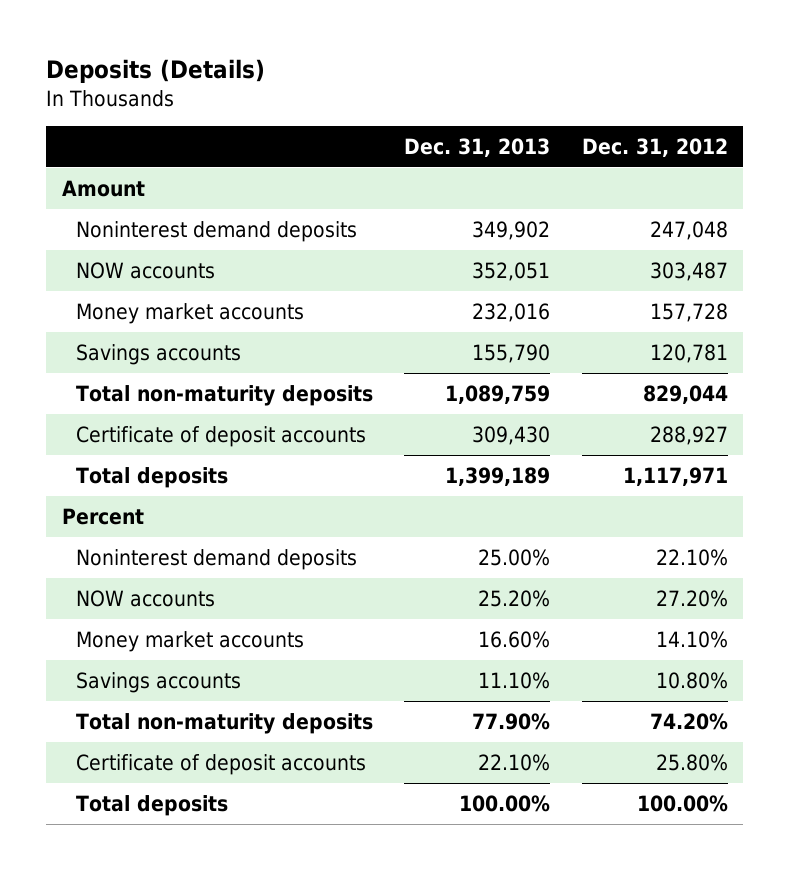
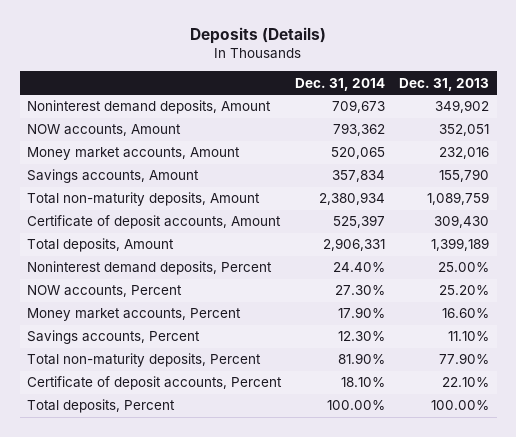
- | Dec. 31, 2013 | Dec. 31, 2012
+ | Dec. 31, 2014 | Dec. 31, 2013
- Amount
- Noninterest demand deposits | 349,902 | 247,048
- NOW accounts | 352,051 | 303,487
- Money market accounts | 232,016 | 157,728
- Savings accounts | 155,790 | 120,781
- Total non-maturity deposits | 1,089,759 | 829,044
- Certificate of deposit accounts | 309,430 | 288,927
- Total deposits | 1,399,189 | 1,117,971
- Percent
- Noninterest demand deposits | 25.00% | 22.10%
- NOW accounts | 25.20% | 27.20%
- Money market accounts | 16.60% | 14.10%
- Savings accounts | 11.10% | 10.80%
- Total non-maturity deposits | 77.90% | 74.20%
- Certificate of deposit accounts | 22.10% | 25.80%
- Total deposits | 100.00% | 100.00%
+ Noninterest demand deposits, Amount | 709,673 | 349,902
+ NOW accounts, Amount | 793,362 | 352,051
+ Money market accounts, Amount | 520,065 | 232,016
+ Savings accounts, Amount | 357,834 | 155,790
+ Total non-maturity deposits, Amount | 2,380,934 | 1,089,759
+ Certificate of deposit accounts, Amount | 525,397 | 309,430
+ Total deposits, Amount | 2,906,331 | 1,399,189
+ Noninterest demand deposits, Percent | 24.40% | 25.00%
+ NOW accounts, Percent | 27.30% | 25.20%
+ Money market accounts, Percent | 17.90% | 16.60%
+ Savings accounts, Percent | 12.30% | 11.10%
+ Total non-maturity deposits, Percent | 81.90% | 77.90%
+ Certificate of deposit accounts, Percent | 18.10% | 22.10%
+ Total deposits, Percent | 100.00% | 100.00%

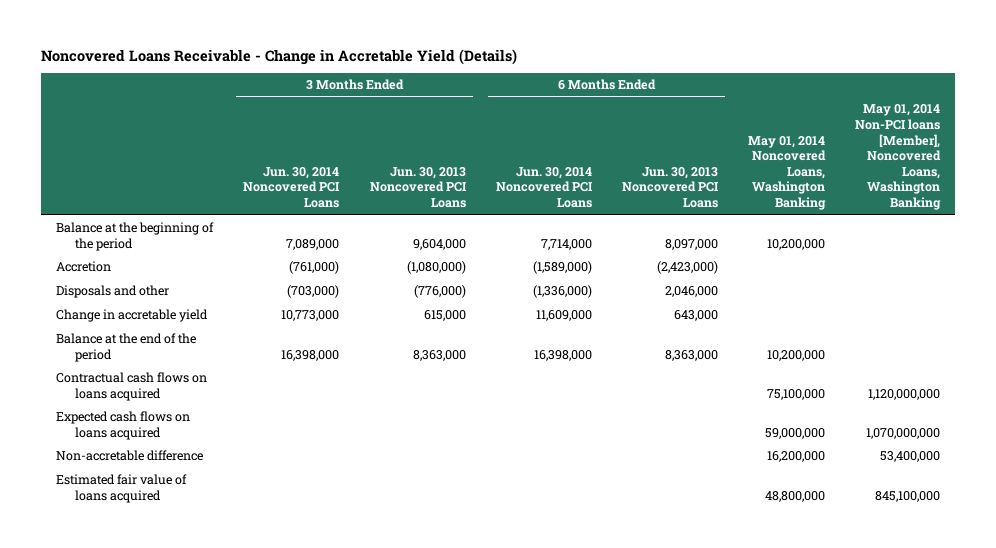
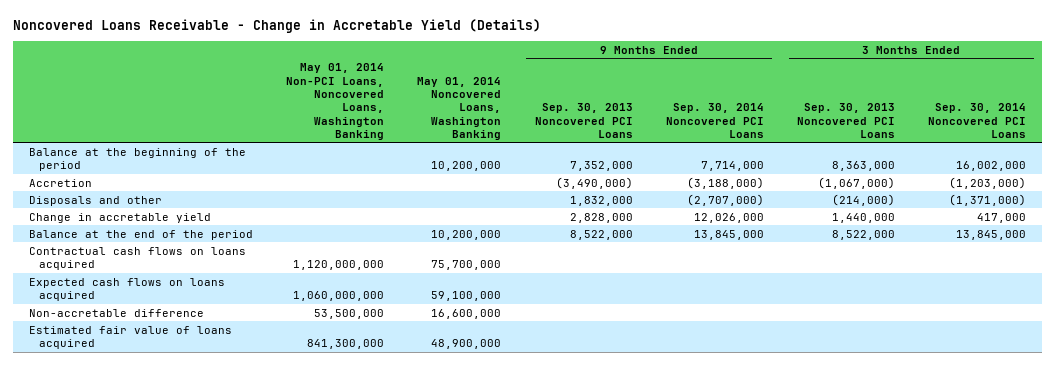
- | 3 Months Ended Jun. 30, 2014 Noncovered PCI Loans | 3 Months Ended Jun. 30, 2013 Noncovered PCI Loans | 6 Months Ended Jun. 30, 2014 Noncovered PCI Loans | 6 Months Ended Jun. 30, 2013 Noncovered PCI Loans | May 01, 2014 Noncovered Loans, Washington Banking | May 01, 2014 Non-PCI loans [Member], Noncovered Loans, Washington Banking
+ | May 01, 2014 Non-PCI Loans, Noncovered Loans, Washington Banking | May 01, 2014 Noncovered Loans, Washington Banking | 9 Months Ended Sep. 30, 2013 Noncovered PCI Loans | 9 Months Ended Sep. 30, 2014 Noncovered PCI Loans | 3 Months Ended Sep. 30, 2013 Noncovered PCI Loans | 3 Months Ended Sep. 30, 2014 Noncovered PCI Loans
- Contractual cash flows on loans acquired | | | | | 75,100,000 | 1,120,000,000
- Expected cash flows on loans acquired | | | | | 59,000,000 | 1,070,000,000
- Non-accretable difference | | | | | 16,200,000 | 53,400,000
- Estimated fair value of loans acquired | | | | | 48,800,000 | 845,100,000
+ Contractual cash flows on loans acquired | 1,120,000,000 | 75,700,000 | | | |
+ Expected cash flows on loans acquired | 1,060,000,000 | 59,100,000 | | | |
+ Non-accretable difference | 53,500,000 | 16,600,000 | | | |
+ Estimated fair value of loans acquired | 841,300,000 | 48,900,000 | | | |

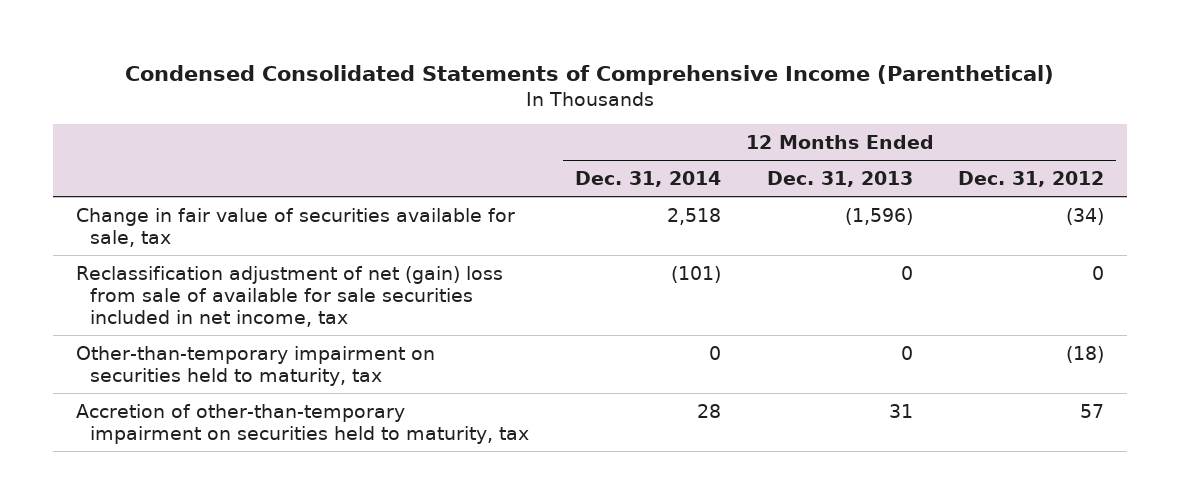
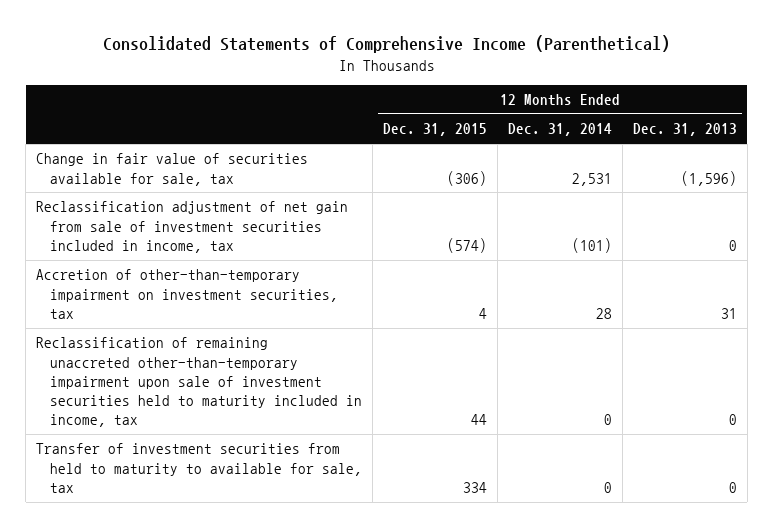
- Condensed Consolidated Statements of Comprehensive Income (Parenthetical)
+ Consolidated Statements of Comprehensive Income (Parenthetical)
- | 12 Months Ended Dec. 31, 2014 | 12 Months Ended Dec. 31, 2013 | 12 Months Ended Dec. 31, 2012
+ | 12 Months Ended Dec. 31, 2015 | 12 Months Ended Dec. 31, 2014 | 12 Months Ended Dec. 31, 2013
- Change in fair value of securities available for sale, tax | 2,518 | (1,596) | (34)
- Reclassification adjustment of net (gain) loss from sale of available for sale securities included in net income, tax | (101) | 0 | 0
- Other-than-temporary impairment on securities held to maturity, tax | 0 | 0 | (18)
- Accretion of other-than-temporary impairment on securities held to maturity, tax | 28 | 31 | 57
+ Change in fair value of securities available for sale, tax | (306) | 2,531 | (1,596)
+ Reclassification adjustment of net gain from sale of investment securities included in income, tax | (574) | (101) | 0
+ Accretion of other-than-temporary impairment on investment securities, tax | 4 | 28 | 31
+ Reclassification of remaining unaccreted other-than-temporary impairment upon sale of investment securities held to maturity included in income, tax | 44 | 0 | 0
+ Transfer of investment securities from held to maturity to available for sale, tax | 334 | 0 | 0

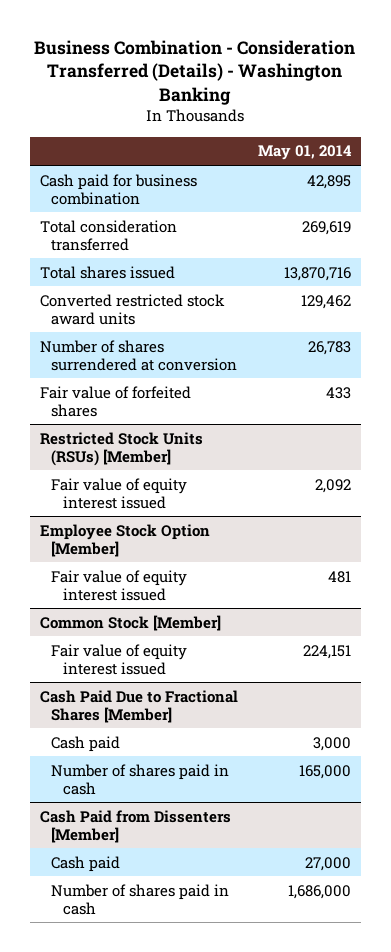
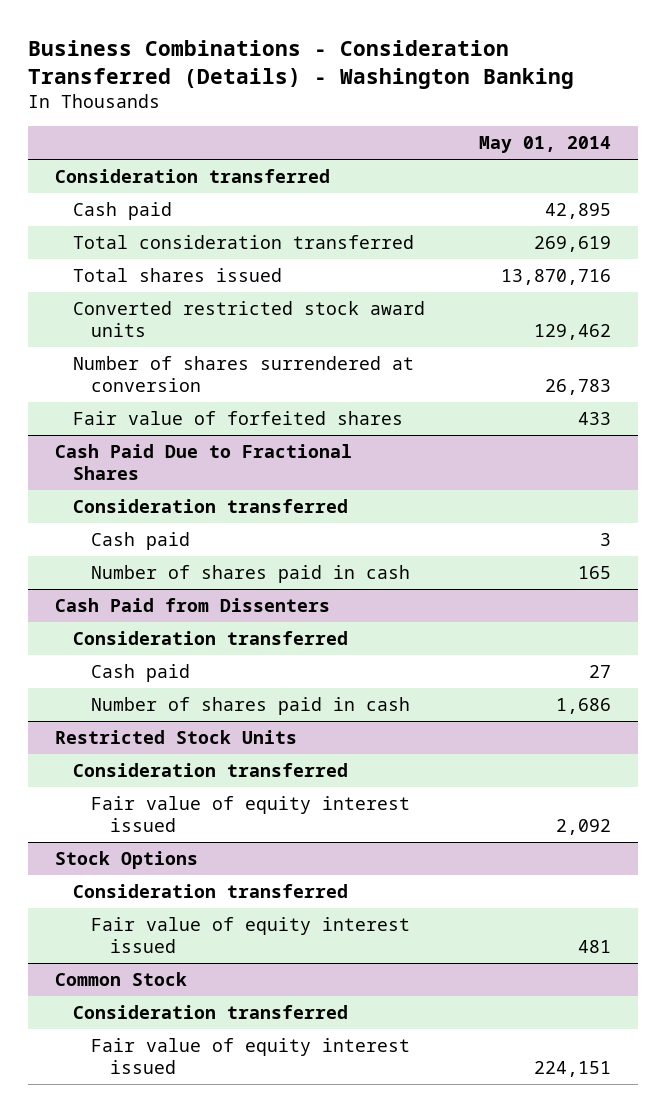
- Business Combination - Consideration Transferred (Details) - Washington Banking
+ Business Combinations - Consideration Transferred (Details) - Washington Banking
- Cash paid for business combination | 42,895
+ Consideration transferred
+ Cash paid | 42,895
- Restricted Stock Units (RSUs) [Member]
+ Cash Paid Due to Fractional Shares
+ Consideration transferred
+ Cash paid | 3
+ Number of shares paid in cash | 165
+ Cash Paid from Dissenters
+ Consideration transferred
+ Cash paid | 27
+ Number of shares paid in cash | 1,686
+ Restricted Stock Units
+ Consideration transferred
- Employee Stock Option [Member]
+ Stock Options
+ Consideration transferred
- Common Stock [Member]
+ Common Stock
+ Consideration transferred
- Cash Paid Due to Fractional Shares [Member]
- Cash paid | 3,000
- Number of shares paid in cash | 165,000
- Cash Paid from Dissenters [Member]
- Cash paid | 27,000
- Number of shares paid in cash | 1,686,000

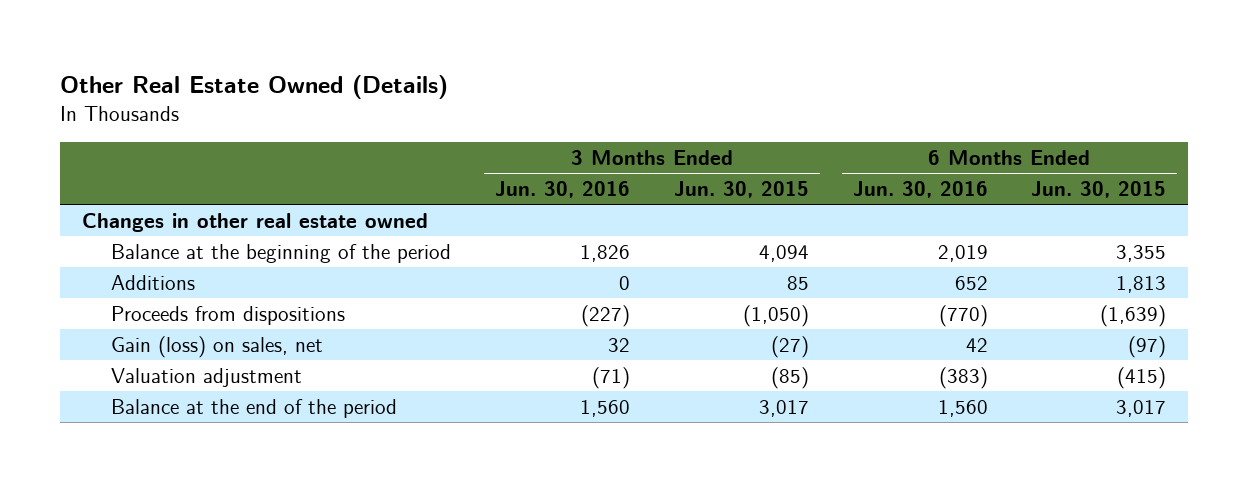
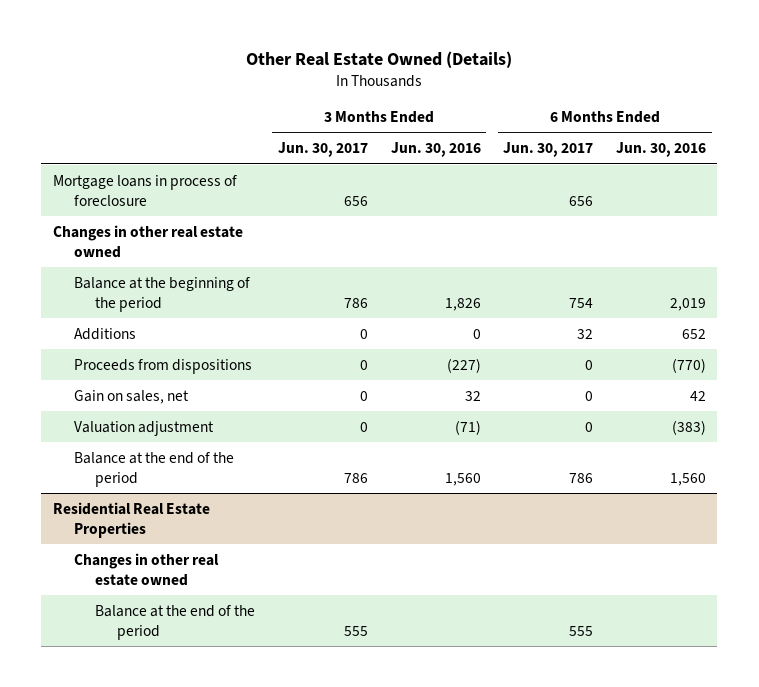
- | 3 Months Ended Jun. 30, 2016 | 3 Months Ended Jun. 30, 2015 | 6 Months Ended Jun. 30, 2016 | 6 Months Ended Jun. 30, 2015
+ | 3 Months Ended Jun. 30, 2017 | 3 Months Ended Jun. 30, 2016 | 6 Months Ended Jun. 30, 2017 | 6 Months Ended Jun. 30, 2016
+ Mortgage loans in process of foreclosure | 656 | | 656 |
- Gain (loss) on sales, net | 32 | (27) | 42 | (97)
+ Gain on sales, net | 0 | 32 | 0 | 42
+ Residential Real Estate Properties
+ Changes in other real estate owned
+ Balance at the end of the period | 555 | | 555 |

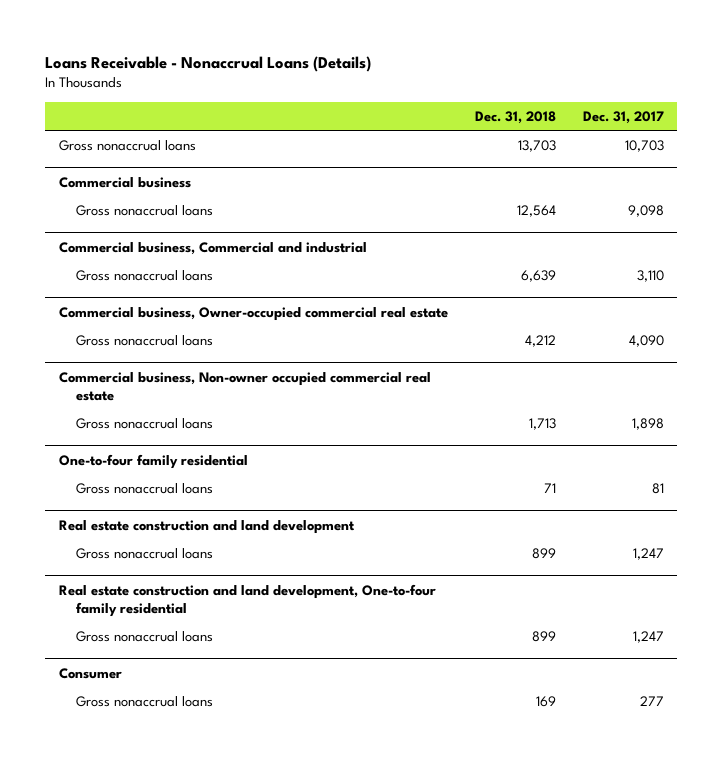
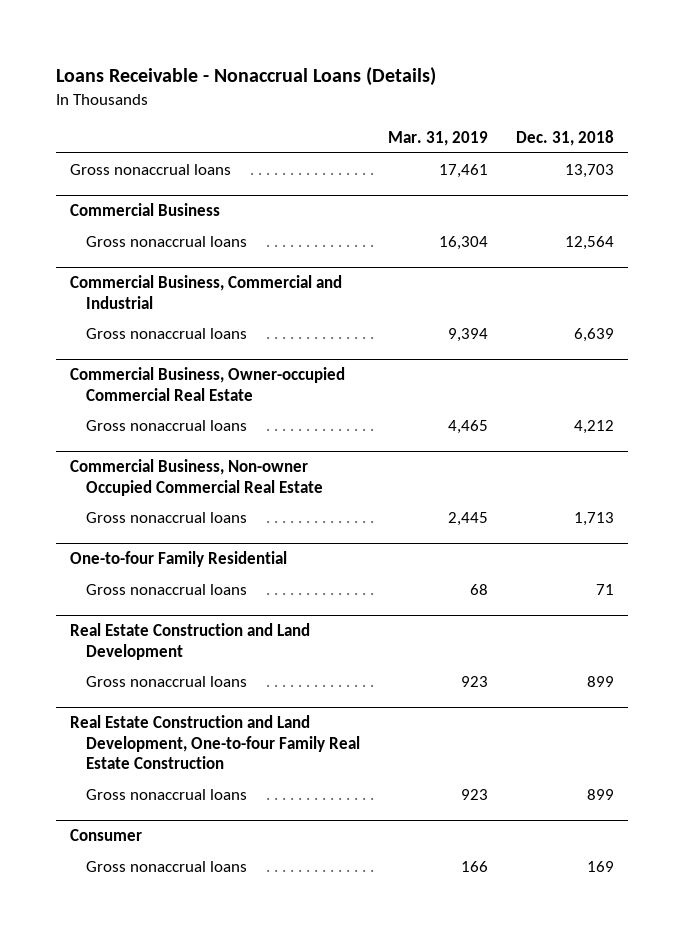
- | Dec. 31, 2018 | Dec. 31, 2017
+ | Mar. 31, 2019 | Dec. 31, 2018
- Commercial business
+ Commercial Business
- Commercial business, Commercial and industrial
+ Commercial Business, Commercial and Industrial
- Commercial business, Owner-occupied commercial real estate
+ Commercial Business, Owner-occupied Commercial Real Estate
- Commercial business, Non-owner occupied commercial real estate
+ Commercial Business, Non-owner Occupied Commercial Real Estate
- One-to-four family residential
+ One-to-four Family Residential
- Real estate construction and land development
+ Real Estate Construction and Land Development
- Real estate construction and land development, One-to-four family residential
+ Real Estate Construction and Land Development, One-to-four Family Real Estate Construction

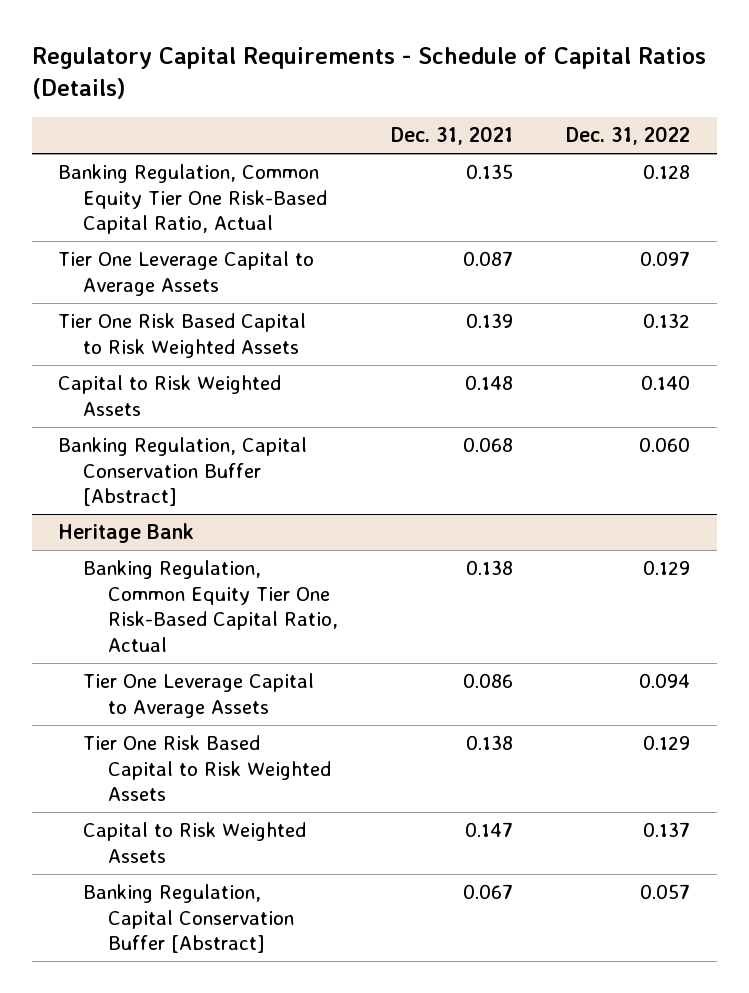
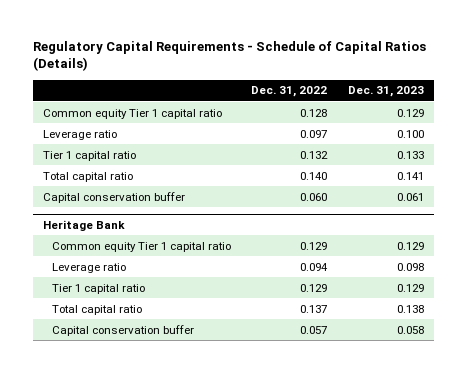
- | Dec. 31, 2021 | Dec. 31, 2022
+ | Dec. 31, 2022 | Dec. 31, 2023
- Banking Regulation, Common Equity Tier One Risk-Based Capital Ratio, Actual | 0.135 | 0.128
- Tier One Leverage Capital to Average Assets | 0.087 | 0.097
- Tier One Risk Based Capital to Risk Weighted Assets | 0.139 | 0.132
- Capital to Risk Weighted Assets | 0.148 | 0.140
- Banking Regulation, Capital Conservation Buffer [Abstract] | 0.068 | 0.060
+ Common equity Tier 1 capital ratio | 0.128 | 0.129
+ Leverage ratio | 0.097 | 0.100
+ Tier 1 capital ratio | 0.132 | 0.133
+ Total capital ratio | 0.140 | 0.141
+ Capital conservation buffer | 0.060 | 0.061
@ Heritage Bank
- Banking Regulation, Common Equity Tier One Risk-Based Capital Ratio, Actual | 0.138 | 0.129
- Tier One Leverage Capital to Average Assets | 0.086 | 0.094
- Tier One Risk Based Capital to Risk Weighted Assets | 0.138 | 0.129
- Capital to Risk Weighted Assets | 0.147 | 0.137
- Banking Regulation, Capital Conservation Buffer [Abstract] | 0.067 | 0.057
+ Common equity Tier 1 capital ratio | 0.129 | 0.129
+ Leverage ratio | 0.094 | 0.098
+ Tier 1 capital ratio | 0.129 | 0.129
+ Total capital ratio | 0.137 | 0.138
+ Capital conservation buffer | 0.057 | 0.058

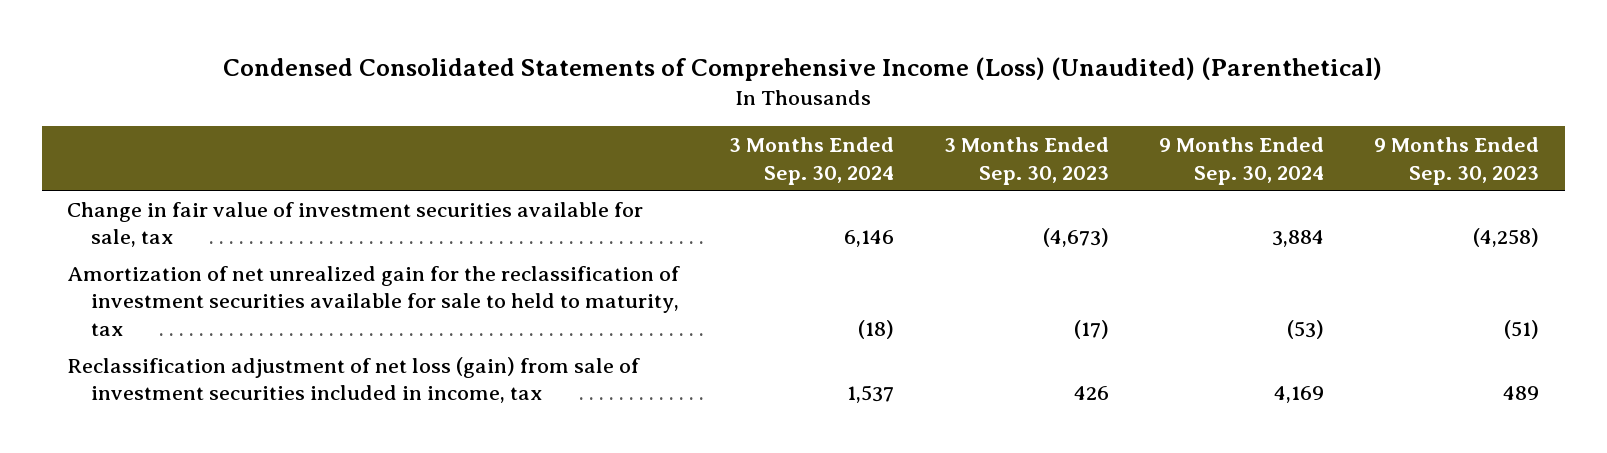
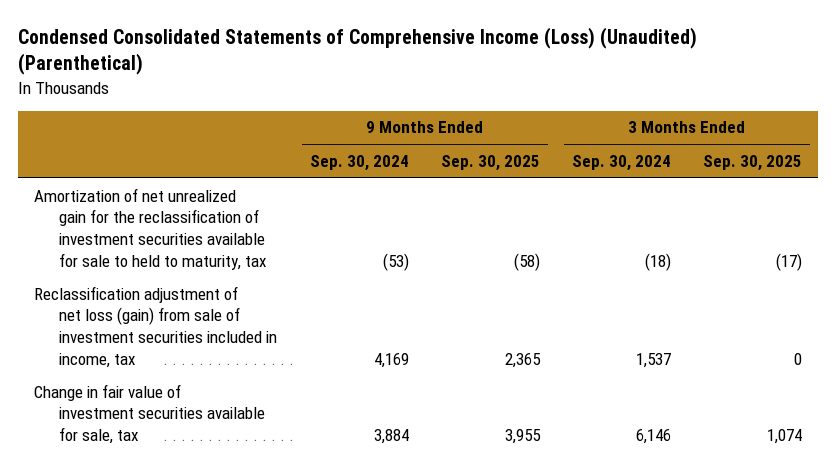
- | 3 Months Ended Sep. 30, 2024 | 3 Months Ended Sep. 30, 2023 | 9 Months Ended Sep. 30, 2024 | 9 Months Ended Sep. 30, 2023
+ | 9 Months Ended Sep. 30, 2024 | 9 Months Ended Sep. 30, 2025 | 3 Months Ended Sep. 30, 2024 | 3 Months Ended Sep. 30, 2025
moved down: Change in fair value of investment securities available for sale, tax | 3,884 | 3,955 | 6,146 | 1,074

